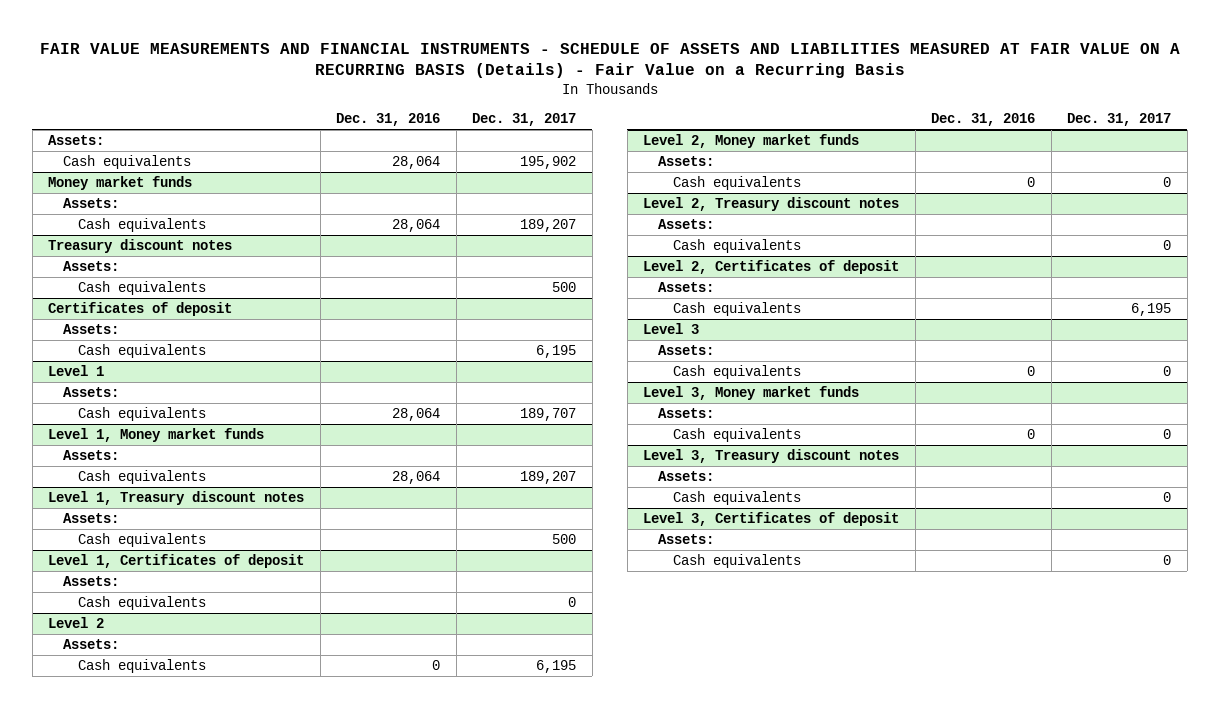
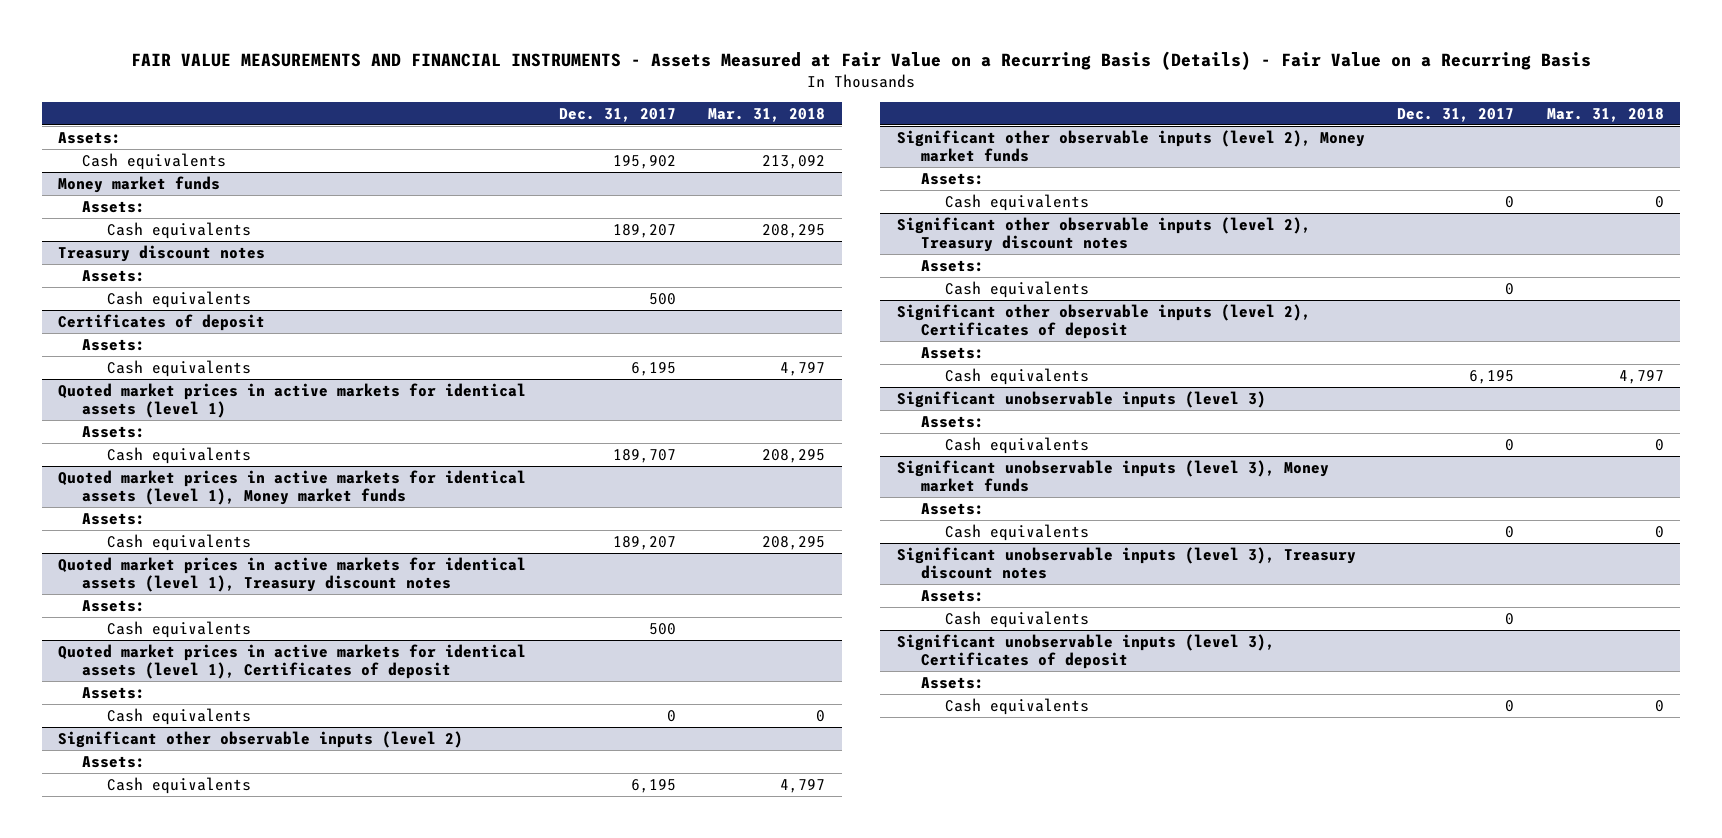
- FAIR VALUE MEASUREMENTS AND FINANCIAL INSTRUMENTS - SCHEDULE OF ASSETS AND LIABILITIES MEASURED AT FAIR VALUE ON A RECURRING BASIS (Details) - Fair Value on a Recurring Basis
+ FAIR VALUE MEASUREMENTS AND FINANCIAL INSTRUMENTS - Assets Measured at Fair Value on a Recurring Basis (Details) - Fair Value on a Recurring Basis
- | Dec. 31, 2016 | Dec. 31, 2017
+ | Dec. 31, 2017 | Mar. 31, 2018
- Level 1
+ Quoted market prices in active markets for identical assets (level 1)
- Level 1, Money market funds
+ Quoted market prices in active markets for identical assets (level 1), Money market funds
- Level 1, Treasury discount notes
+ Quoted market prices in active markets for identical assets (level 1), Treasury discount notes
- Level 1, Certificates of deposit
+ Quoted market prices in active markets for identical assets (level 1), Certificates of deposit
- Level 2
+ Significant other observable inputs (level 2)
- Level 2, Money market funds
+ Significant other observable inputs (level 2), Money market funds
- Level 2, Treasury discount notes
+ Significant other observable inputs (level 2), Treasury discount notes
- Level 2, Certificates of deposit
+ Significant other observable inputs (level 2), Certificates of deposit
- Level 3
+ Significant unobservable inputs (level 3)
- Level 3, Money market funds
+ Significant unobservable inputs (level 3), Money market funds
- Level 3, Treasury discount notes
+ Significant unobservable inputs (level 3), Treasury discount notes
- Level 3, Certificates of deposit
+ Significant unobservable inputs (level 3), Certificates of deposit

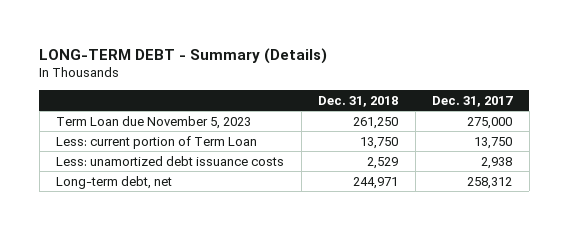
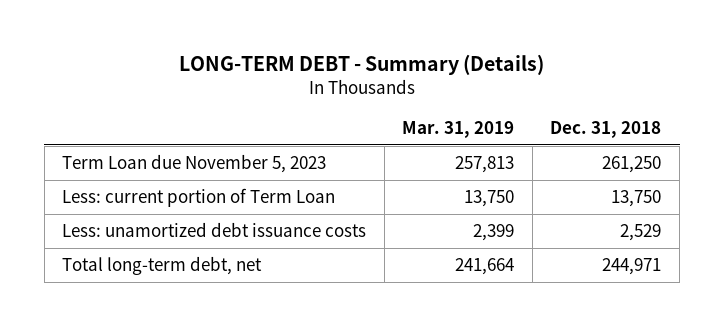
- | Dec. 31, 2018 | Dec. 31, 2017
+ | Mar. 31, 2019 | Dec. 31, 2018
- Long-term debt, net | 244,971 | 258,312
+ Total long-term debt, net | 241,664 | 244,971

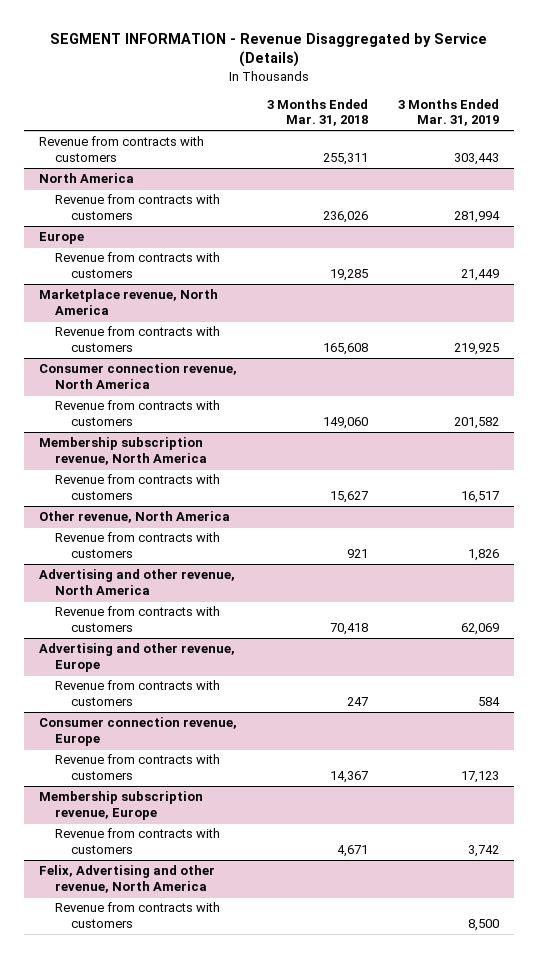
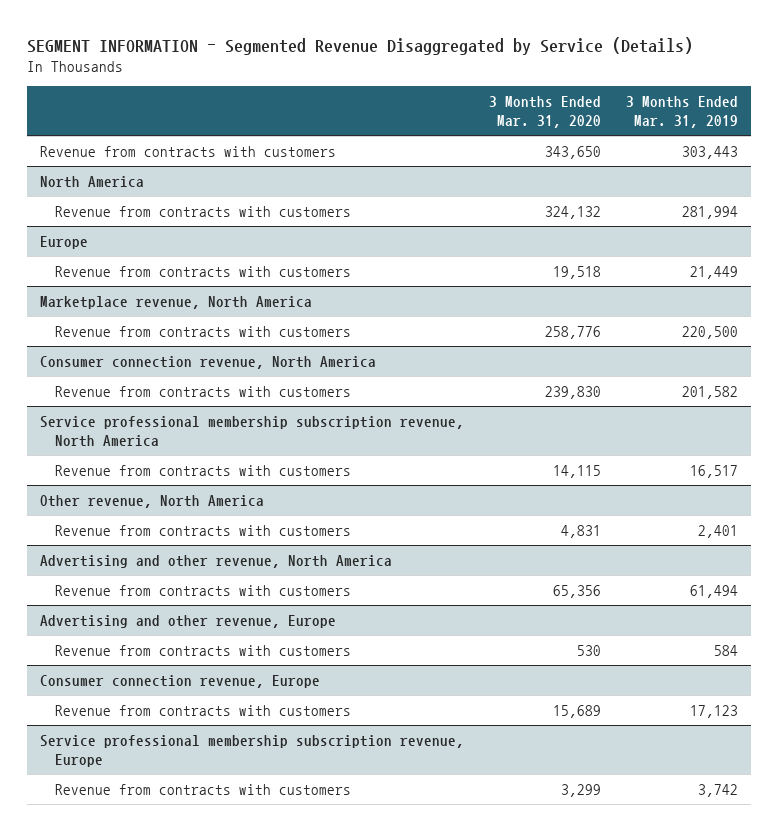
- SEGMENT INFORMATION - Revenue Disaggregated by Service (Details)
+ SEGMENT INFORMATION - Segmented Revenue Disaggregated by Service (Details)
- | 3 Months Ended Mar. 31, 2018 | 3 Months Ended Mar. 31, 2019
+ | 3 Months Ended Mar. 31, 2020 | 3 Months Ended Mar. 31, 2019
@ Marketplace revenue, North America
- Revenue from contracts with customers | 165,608 | 219,925
+ Revenue from contracts with customers | 258,776 | 220,500
- Membership subscription revenue, North America
+ Service professional membership subscription revenue, North America
@ Other revenue, North America
- Revenue from contracts with customers | 921 | 1,826
+ Revenue from contracts with customers | 4,831 | 2,401
@ Advertising and other revenue, North America
- Revenue from contracts with customers | 70,418 | 62,069
+ Revenue from contracts with customers | 65,356 | 61,494
- Membership subscription revenue, Europe
+ Service professional membership subscription revenue, Europe
- Felix, Advertising and other revenue, North America
- Revenue from contracts with customers | | 8,500

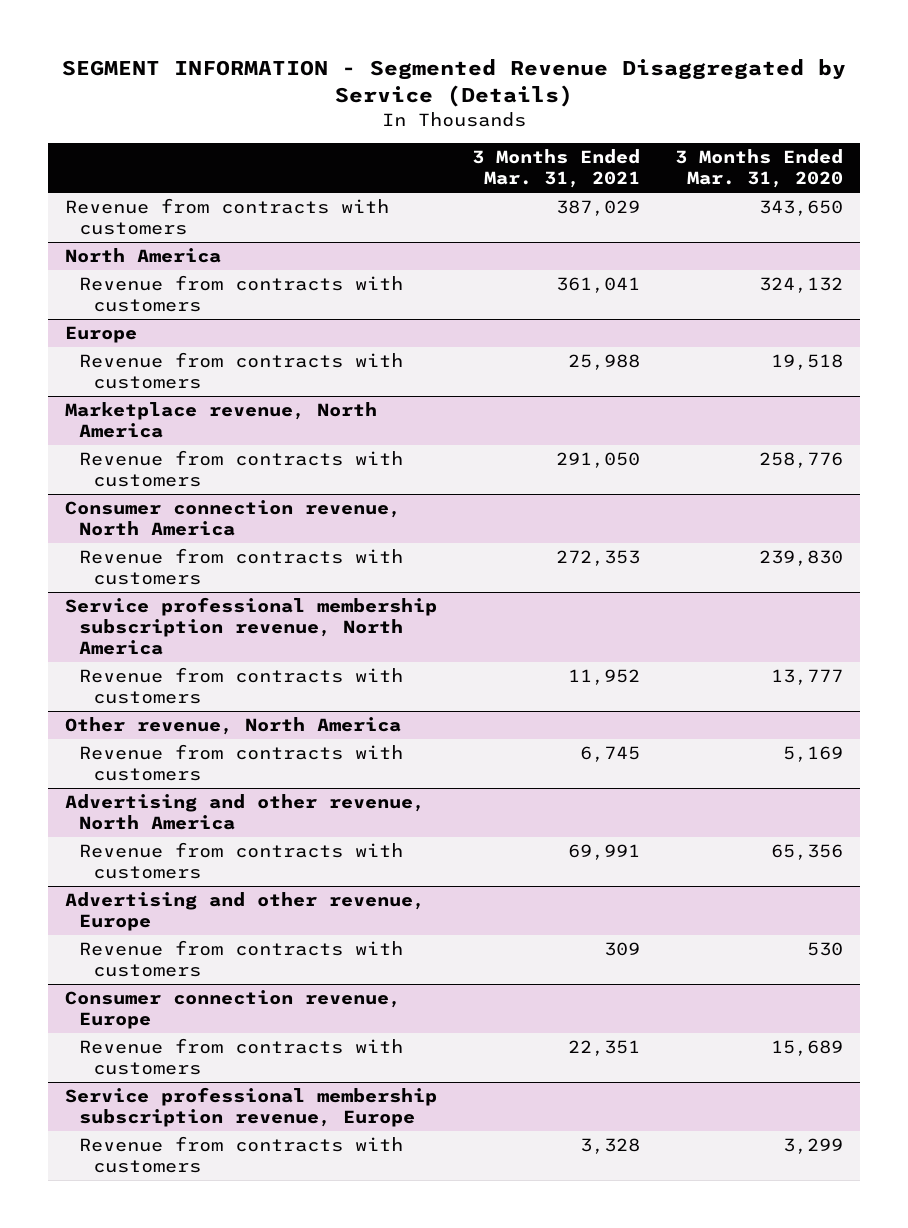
- | 3 Months Ended Mar. 31, 2020 | 3 Months Ended Mar. 31, 2019
+ | 3 Months Ended Mar. 31, 2021 | 3 Months Ended Mar. 31, 2020
@ Service professional membership subscription revenue, North America
- Revenue from contracts with customers | 14,115 | 16,517
+ Revenue from contracts with customers | 11,952 | 13,777
@ Other revenue, North America
- Revenue from contracts with customers | 4,831 | 2,401
+ Revenue from contracts with customers | 6,745 | 5,169

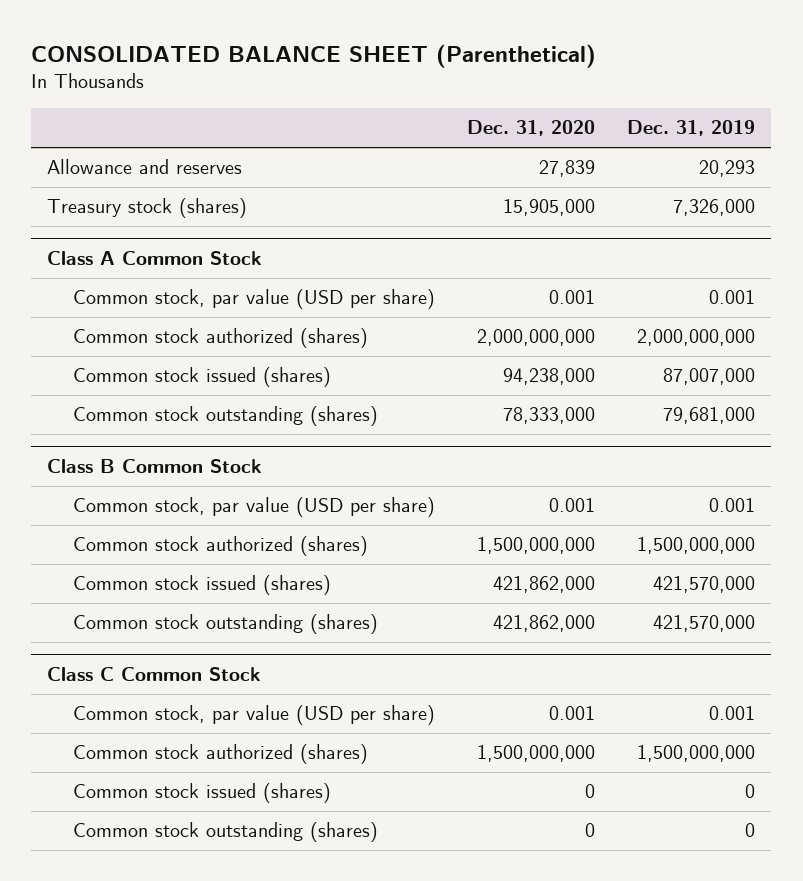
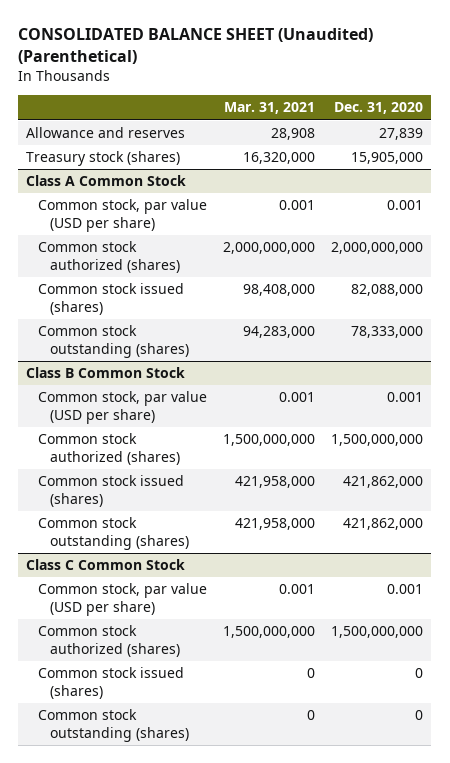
- CONSOLIDATED BALANCE SHEET (Parenthetical)
+ CONSOLIDATED BALANCE SHEET (Unaudited) (Parenthetical)
- | Dec. 31, 2020 | Dec. 31, 2019
+ | Mar. 31, 2021 | Dec. 31, 2020
@ Class A Common Stock
- Common stock issued (shares) | 94,238,000 | 87,007,000
+ Common stock issued (shares) | 98,408,000 | 82,088,000

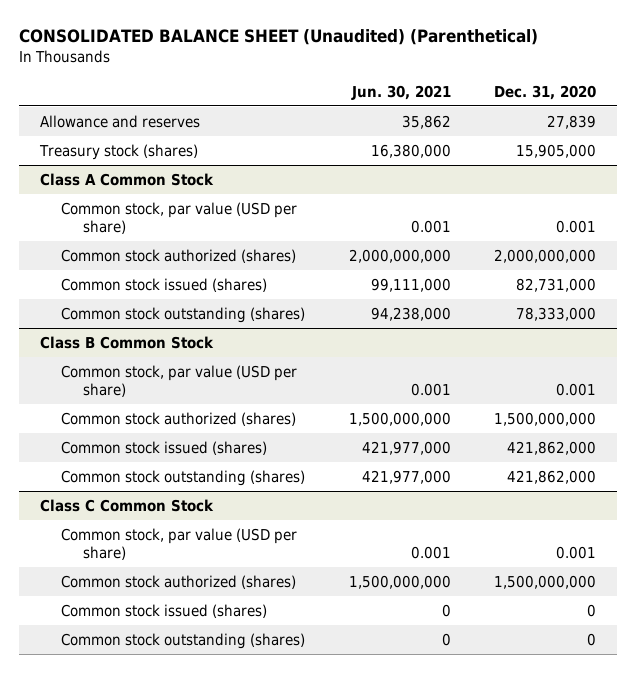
- | Mar. 31, 2021 | Dec. 31, 2020
+ | Jun. 30, 2021 | Dec. 31, 2020
@ Class A Common Stock
- Common stock issued (shares) | 98,408,000 | 82,088,000
+ Common stock issued (shares) | 99,111,000 | 82,731,000

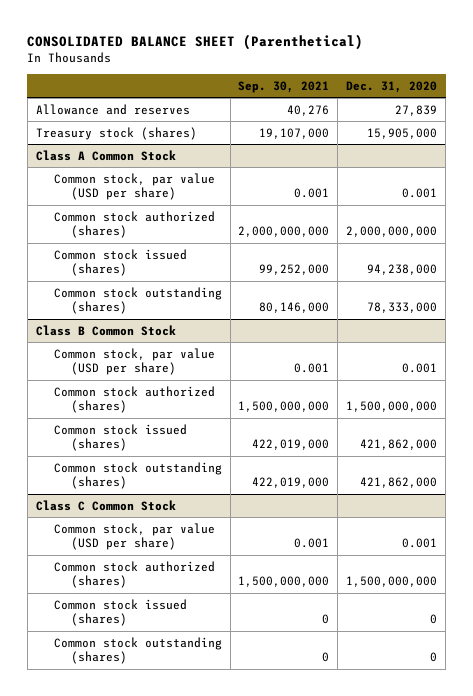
- CONSOLIDATED BALANCE SHEET (Unaudited) (Parenthetical)
+ CONSOLIDATED BALANCE SHEET (Parenthetical)
- | Jun. 30, 2021 | Dec. 31, 2020
+ | Sep. 30, 2021 | Dec. 31, 2020
@ Class A Common Stock
- Common stock issued (shares) | 99,111,000 | 82,731,000
+ Common stock issued (shares) | 99,252,000 | 94,238,000

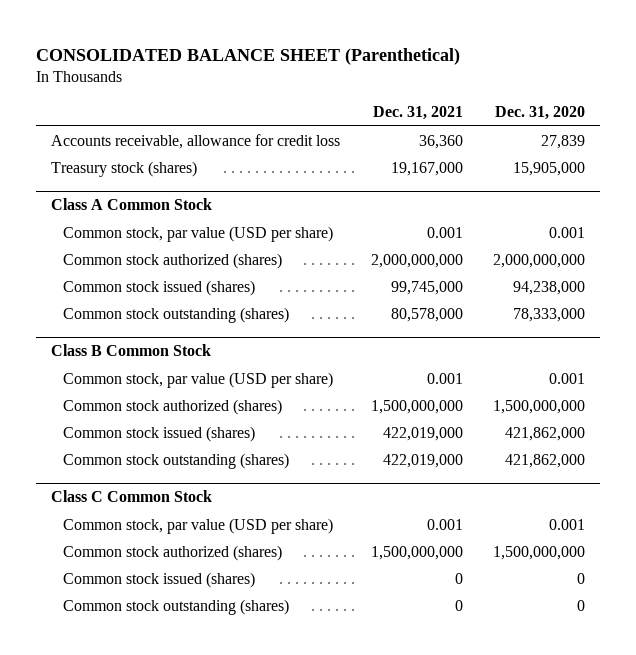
- | Sep. 30, 2021 | Dec. 31, 2020
+ | Dec. 31, 2021 | Dec. 31, 2020
- Allowance and reserves | 40,276 | 27,839
+ Accounts receivable, allowance for credit loss | 36,360 | 27,839

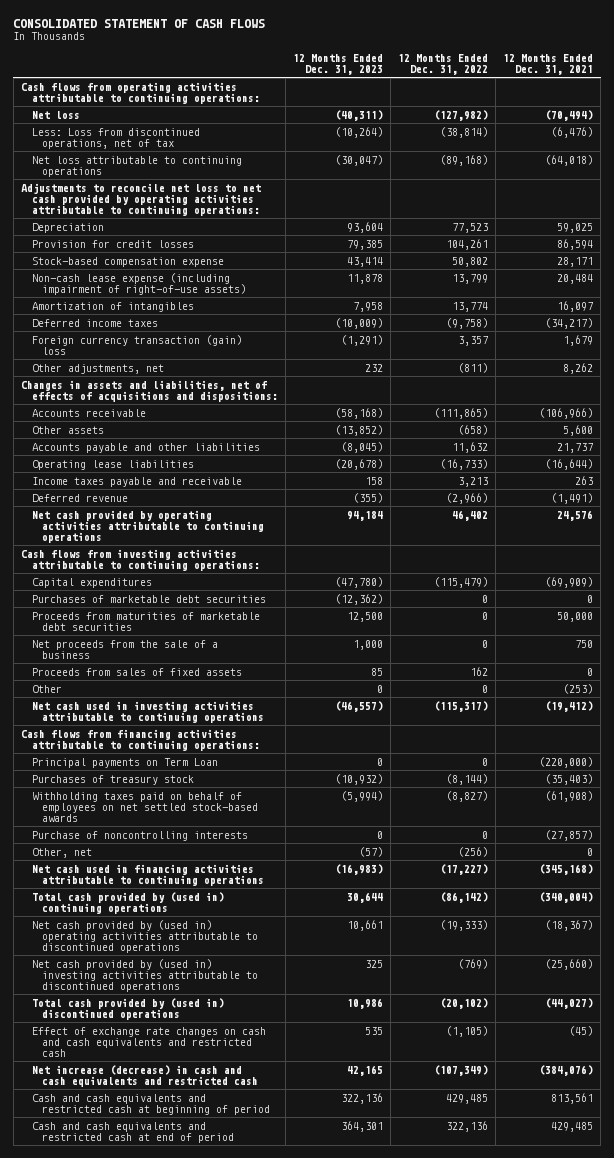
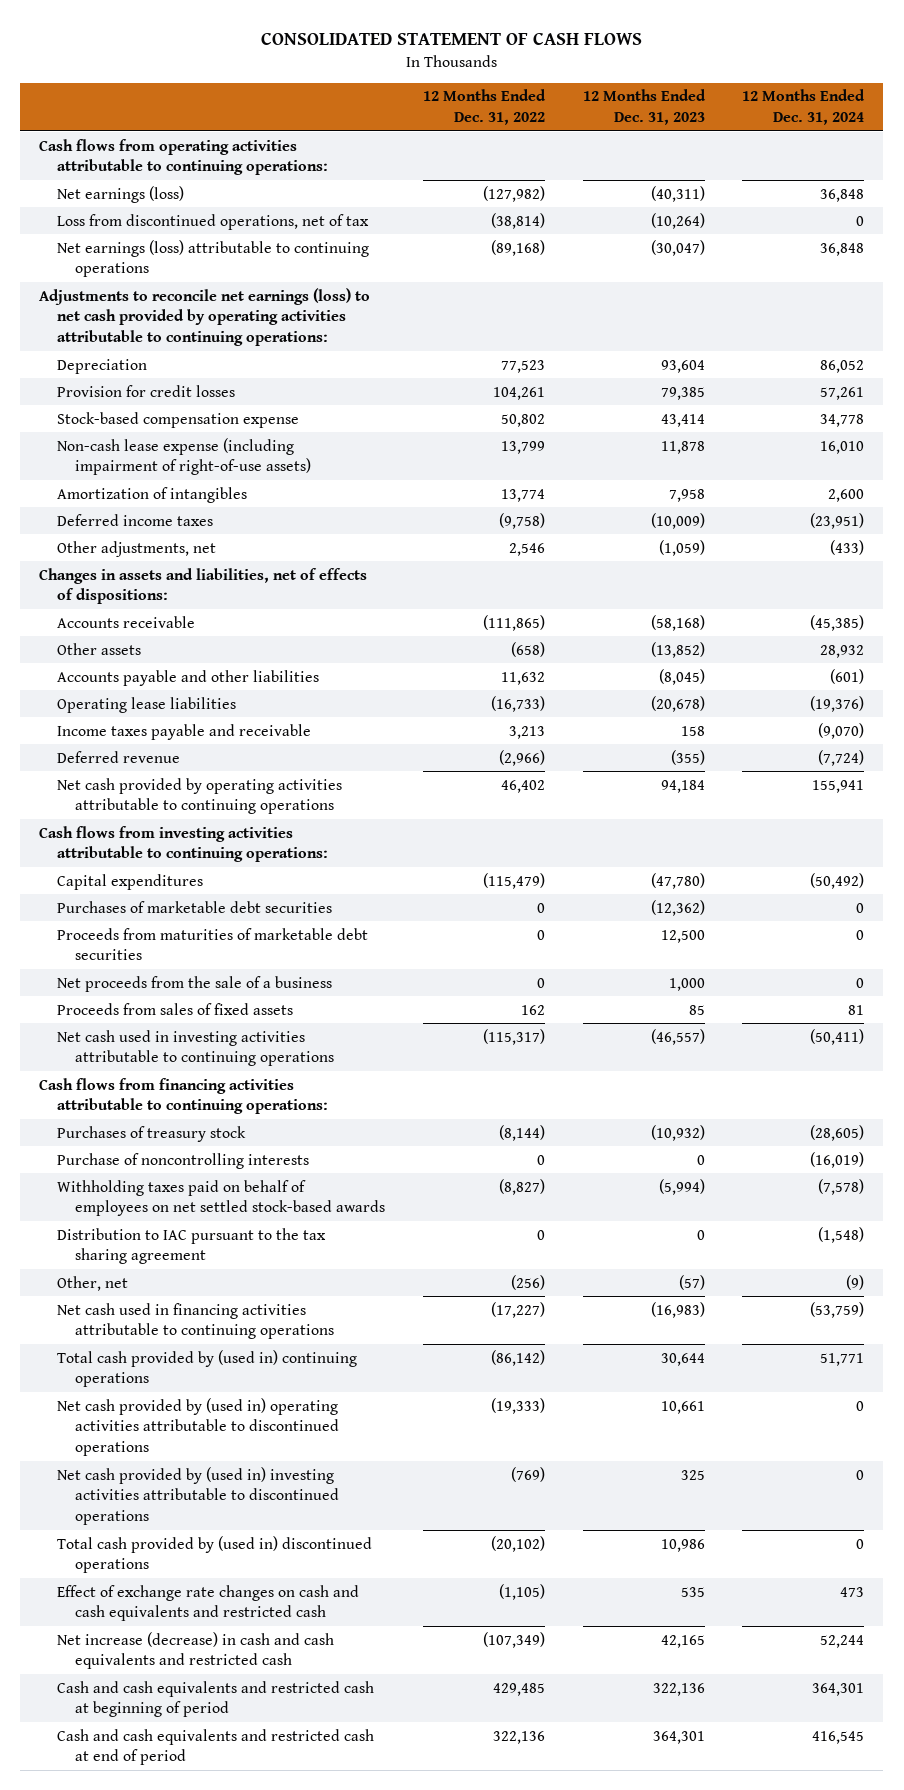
- | 12 Months Ended Dec. 31, 2023 | 12 Months Ended Dec. 31, 2022 | 12 Months Ended Dec. 31, 2021
+ | 12 Months Ended Dec. 31, 2022 | 12 Months Ended Dec. 31, 2023 | 12 Months Ended Dec. 31, 2024
- Net loss | (40,311) | (127,982) | (70,494)
- Less: Loss from discontinued operations, net of tax | (10,264) | (38,814) | (6,476)
- Net loss attributable to continuing operations | (30,047) | (89,168) | (64,018)
- Adjustments to reconcile net loss to net cash provided by operating activities attributable to continuing operations:
+ Net earnings (loss) | (127,982) | (40,311) | 36,848
+ Loss from discontinued operations, net of tax | (38,814) | (10,264) | 0
+ Net earnings (loss) attributable to continuing operations | (89,168) | (30,047) | 36,848
+ Adjustments to reconcile net earnings (loss) to net cash provided by operating activities attributable to continuing operations:
- Foreign currency transaction (gain) loss | (1,291) | 3,357 | 1,679
- Other adjustments, net | 232 | (811) | 8,262
- Changes in assets and liabilities, net of effects of acquisitions and dispositions:
+ Other adjustments, net | 2,546 | (1,059) | (433)
+ Changes in assets and liabilities, net of effects of dispositions:
- Other | 0 | 0 | (253)
- Principal payments on Term Loan | 0 | 0 | (220,000)
moved down: Withholding taxes paid on behalf of employees on net settled stock-based awards | (8,827) | (5,994) | (7,578)
+ Distribution to IAC pursuant to the tax sharing agreement | 0 | 0 | (1,548)

